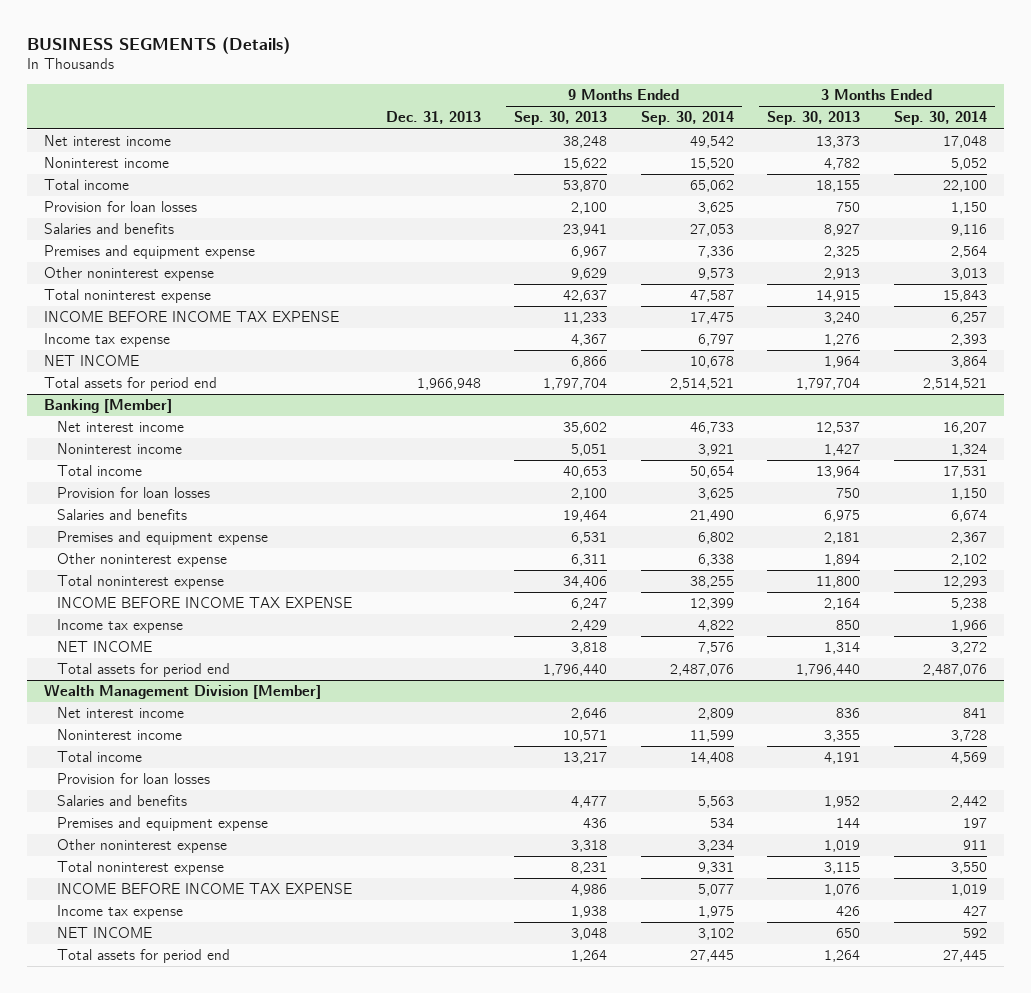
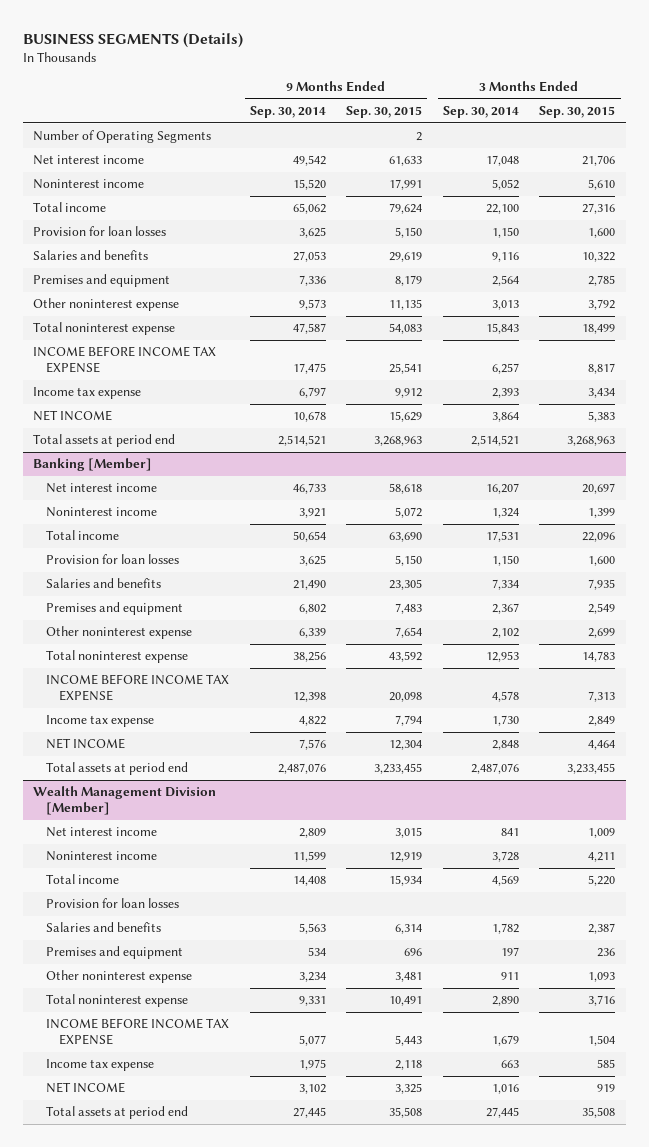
- | Dec. 31, 2013 | 9 Months Ended Sep. 30, 2013 | 9 Months Ended Sep. 30, 2014 | 3 Months Ended Sep. 30, 2013 | 3 Months Ended Sep. 30, 2014
+ | 9 Months Ended Sep. 30, 2014 | 9 Months Ended Sep. 30, 2015 | 3 Months Ended Sep. 30, 2014 | 3 Months Ended Sep. 30, 2015
+ Number of Operating Segments | | 2 | |
- Premises and equipment expense | | 6,967 | 7,336 | 2,325 | 2,564
+ Premises and equipment | 7,336 | 8,179 | 2,564 | 2,785
- Total assets for period end | 1,966,948 | 1,797,704 | 2,514,521 | 1,797,704 | 2,514,521
+ Total assets at period end | 2,514,521 | 3,268,963 | 2,514,521 | 3,268,963
@ Banking [Member]
- Salaries and benefits | | 19,464 | 21,490 | 6,975 | 6,674
- Premises and equipment expense | | 6,531 | 6,802 | 2,181 | 2,367
- Other noninterest expense | | 6,311 | 6,338 | 1,894 | 2,102
- Total noninterest expense | | 34,406 | 38,255 | 11,800 | 12,293
- INCOME BEFORE INCOME TAX EXPENSE | | 6,247 | 12,399 | 2,164 | 5,238
- Income tax expense | | 2,429 | 4,822 | 850 | 1,966
- NET INCOME | | 3,818 | 7,576 | 1,314 | 3,272
- Total assets for period end | | 1,796,440 | 2,487,076 | 1,796,440 | 2,487,076
+ Salaries and benefits | 21,490 | 23,305 | 7,334 | 7,935
+ Premises and equipment | 6,802 | 7,483 | 2,367 | 2,549
+ Other noninterest expense | 6,339 | 7,654 | 2,102 | 2,699
+ Total noninterest expense | 38,256 | 43,592 | 12,953 | 14,783
+ INCOME BEFORE INCOME TAX EXPENSE | 12,398 | 20,098 | 4,578 | 7,313
+ Income tax expense | 4,822 | 7,794 | 1,730 | 2,849
+ NET INCOME | 7,576 | 12,304 | 2,848 | 4,464
+ Total assets at period end | 2,487,076 | 3,233,455 | 2,487,076 | 3,233,455
@ Wealth Management Division [Member]
- Salaries and benefits | | 4,477 | 5,563 | 1,952 | 2,442
- Premises and equipment expense | | 436 | 534 | 144 | 197
+ Salaries and benefits | 5,563 | 6,314 | 1,782 | 2,387
+ Premises and equipment | 534 | 696 | 197 | 236
- Total noninterest expense | | 8,231 | 9,331 | 3,115 | 3,550
- INCOME BEFORE INCOME TAX EXPENSE | | 4,986 | 5,077 | 1,076 | 1,019
- Income tax expense | | 1,938 | 1,975 | 426 | 427
- NET INCOME | | 3,048 | 3,102 | 650 | 592
- Total assets for period end | | 1,264 | 27,445 | 1,264 | 27,445
+ Total noninterest expense | 9,331 | 10,491 | 2,890 | 3,716
+ INCOME BEFORE INCOME TAX EXPENSE | 5,077 | 5,443 | 1,679 | 1,504
+ Income tax expense | 1,975 | 2,118 | 663 | 585
+ NET INCOME | 3,102 | 3,325 | 1,016 | 919
+ Total assets at period end | 27,445 | 35,508 | 27,445 | 35,508

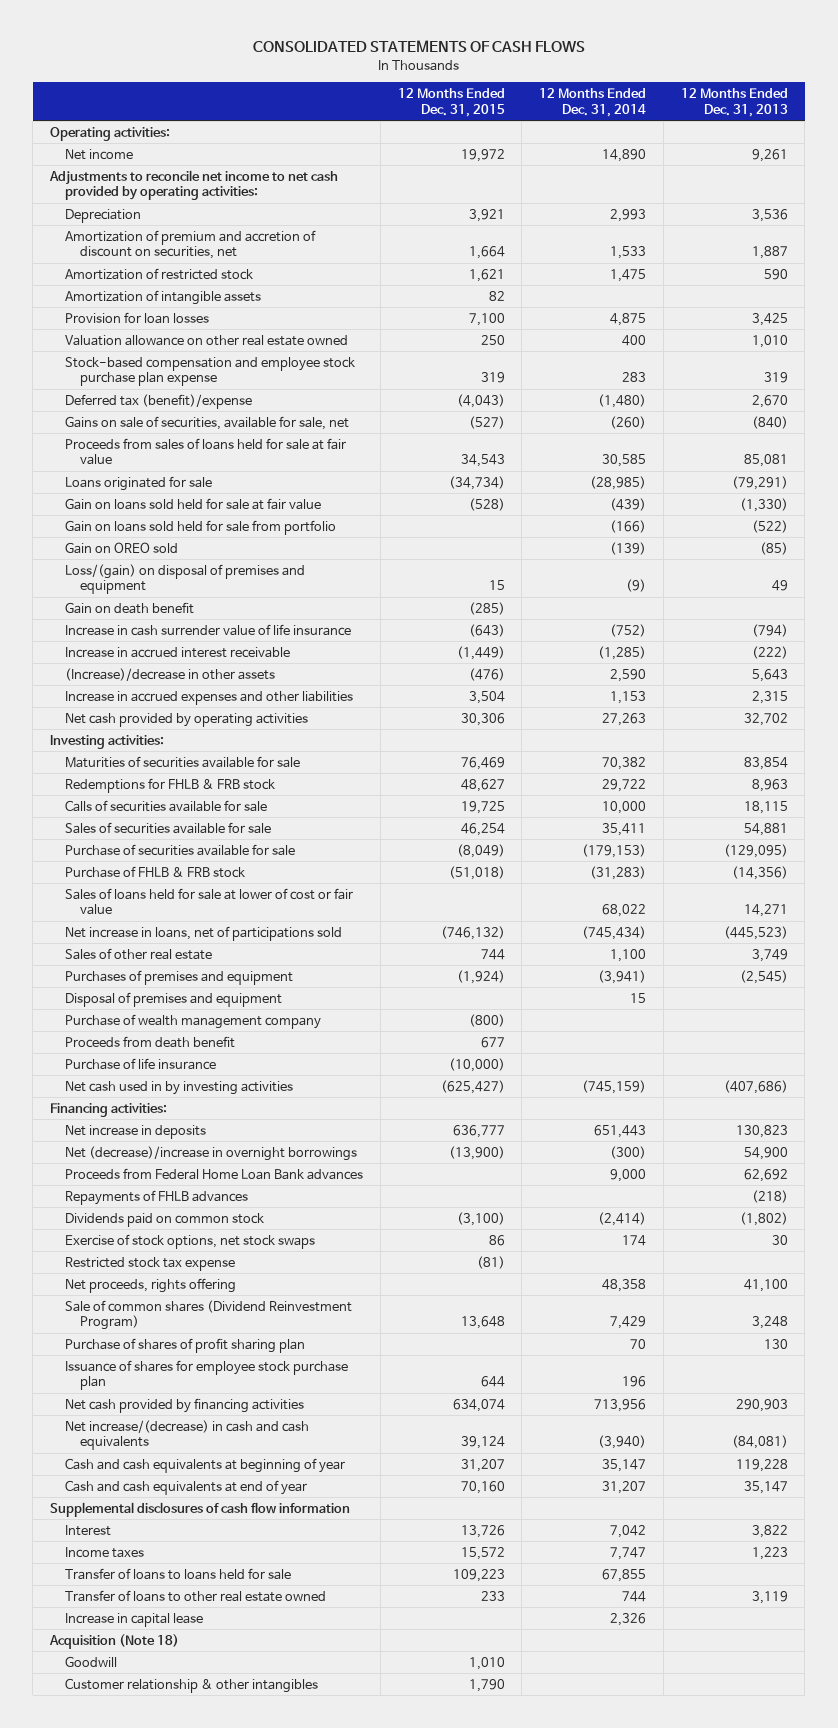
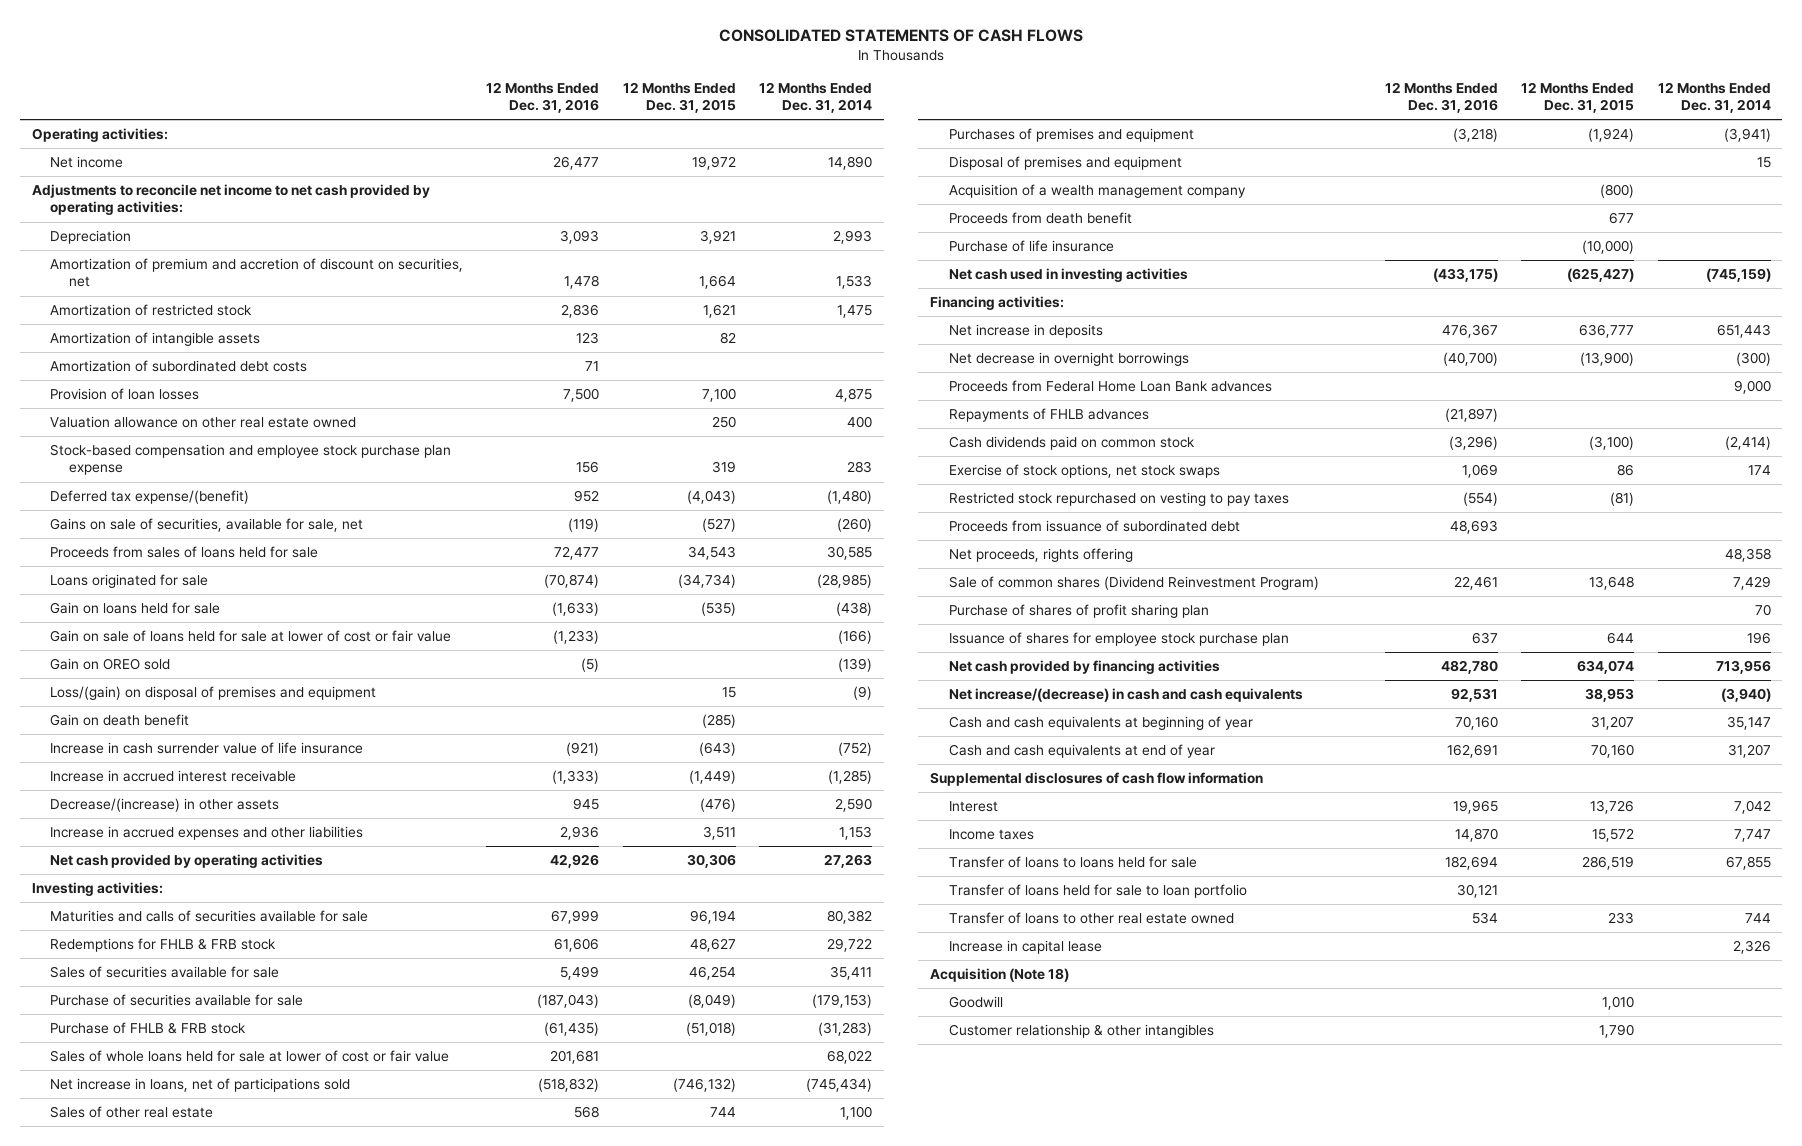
- | 12 Months Ended Dec. 31, 2015 | 12 Months Ended Dec. 31, 2014 | 12 Months Ended Dec. 31, 2013
+ | 12 Months Ended Dec. 31, 2016 | 12 Months Ended Dec. 31, 2015 | 12 Months Ended Dec. 31, 2014
- Provision for loan losses | 7,100 | 4,875 | 3,425
+ Amortization of subordinated debt costs | 71 | |
+ Provision of loan losses | 7,500 | 7,100 | 4,875
- Deferred tax (benefit)/expense | (4,043) | (1,480) | 2,670
+ Deferred tax expense/(benefit) | 952 | (4,043) | (1,480)
- Proceeds from sales of loans held for sale at fair value | 34,543 | 30,585 | 85,081
+ Proceeds from sales of loans held for sale | 72,477 | 34,543 | 30,585
- Gain on loans sold held for sale at fair value | (528) | (439) | (1,330)
- Gain on loans sold held for sale from portfolio | | (166) | (522)
+ Gain on loans held for sale | (1,633) | (535) | (438)
+ Gain on sale of loans held for sale at lower of cost or fair value | (1,233) | | (166)
- (Increase)/decrease in other assets | (476) | 2,590 | 5,643
- Increase in accrued expenses and other liabilities | 3,504 | 1,153 | 2,315
+ Decrease/(increase) in other assets | 945 | (476) | 2,590
+ Increase in accrued expenses and other liabilities | 2,936 | 3,511 | 1,153
- Maturities of securities available for sale | 76,469 | 70,382 | 83,854
+ Maturities and calls of securities available for sale | 67,999 | 96,194 | 80,382
- Calls of securities available for sale | 19,725 | 10,000 | 18,115
- Sales of loans held for sale at lower of cost or fair value | | 68,022 | 14,271
+ Sales of whole loans held for sale at lower of cost or fair value | 201,681 | | 68,022
- Purchase of wealth management company | (800) | |
+ Acquisition of a wealth management company | | (800) |
- Net cash used in by investing activities | (625,427) | (745,159) | (407,686)
+ Net cash used in investing activities | (433,175) | (625,427) | (745,159)
- Net (decrease)/increase in overnight borrowings | (13,900) | (300) | 54,900
+ Net decrease in overnight borrowings | (40,700) | (13,900) | (300)
- Dividends paid on common stock | (3,100) | (2,414) | (1,802)
+ Cash dividends paid on common stock | (3,296) | (3,100) | (2,414)
- Restricted stock tax expense | (81) | |
+ Restricted stock repurchased on vesting to pay taxes | (554) | (81) |
+ Proceeds from issuance of subordinated debt | 48,693 | |
- Net increase/(decrease) in cash and cash equivalents | 39,124 | (3,940) | (84,081)
+ Net increase/(decrease) in cash and cash equivalents | 92,531 | 38,953 | (3,940)
- Transfer of loans to loans held for sale | 109,223 | 67,855 |
+ Transfer of loans to loans held for sale | 182,694 | 286,519 | 67,855
+ Transfer of loans held for sale to loan portfolio | 30,121 | |

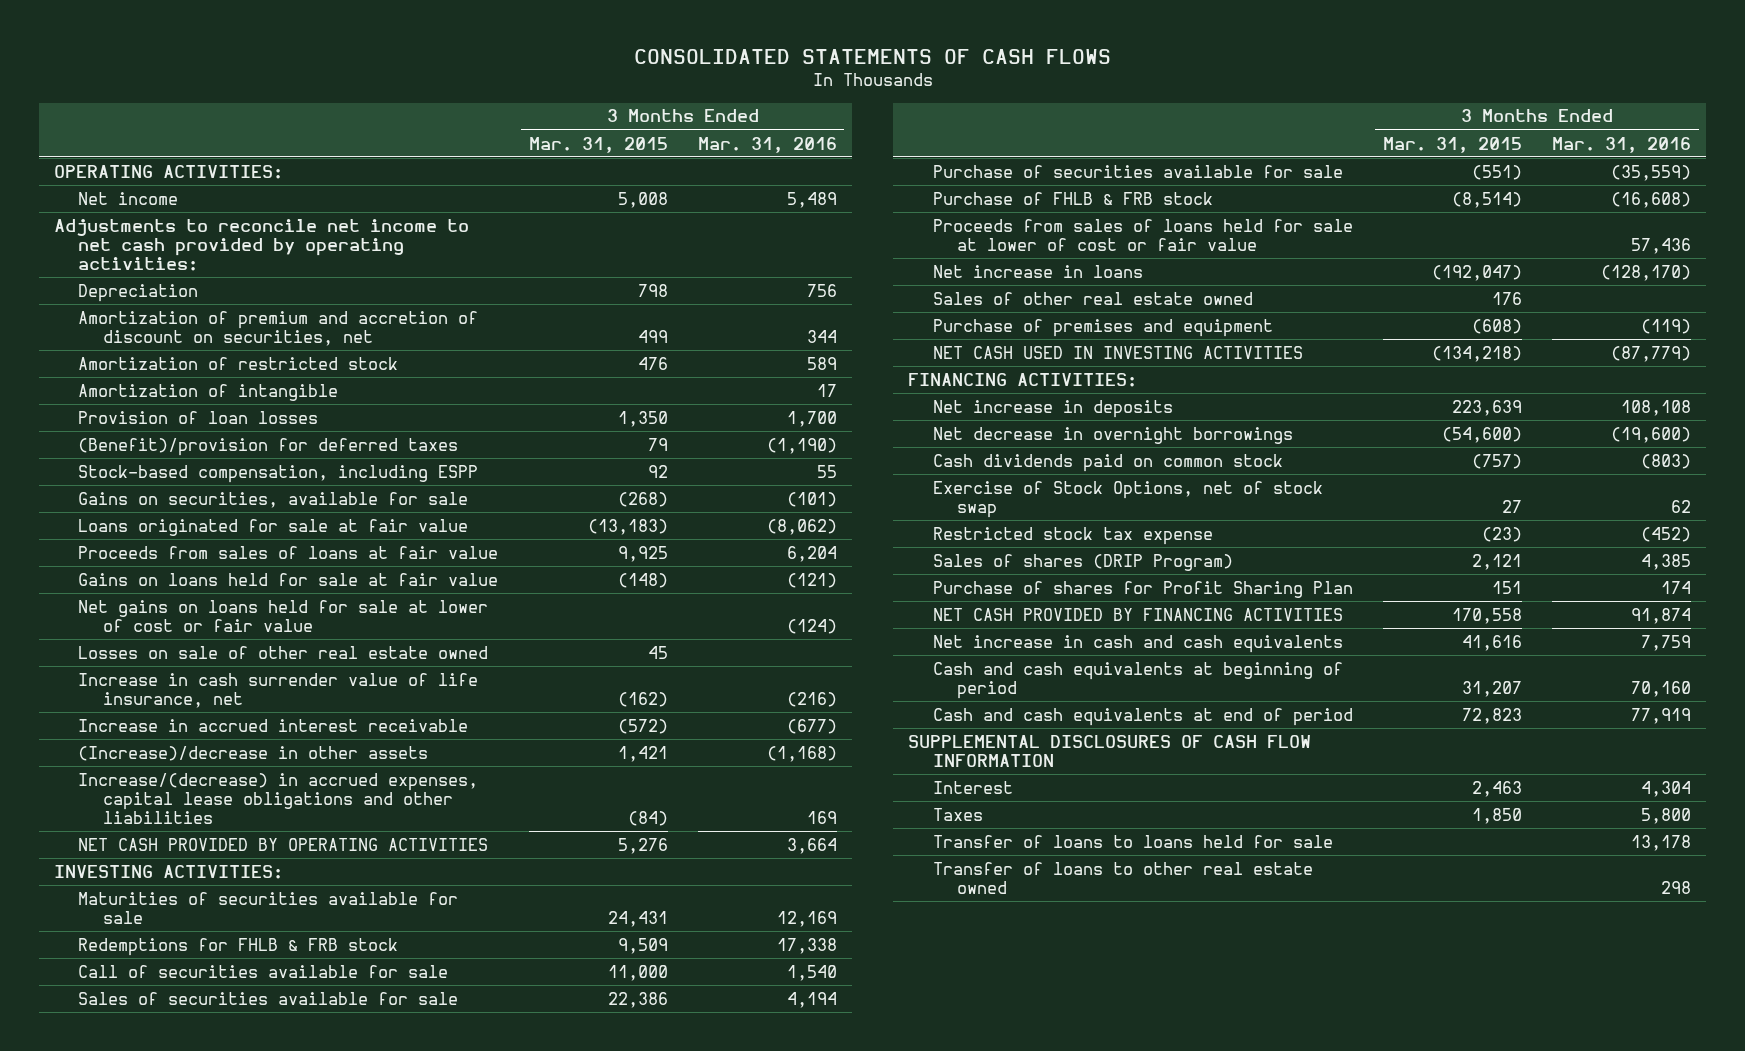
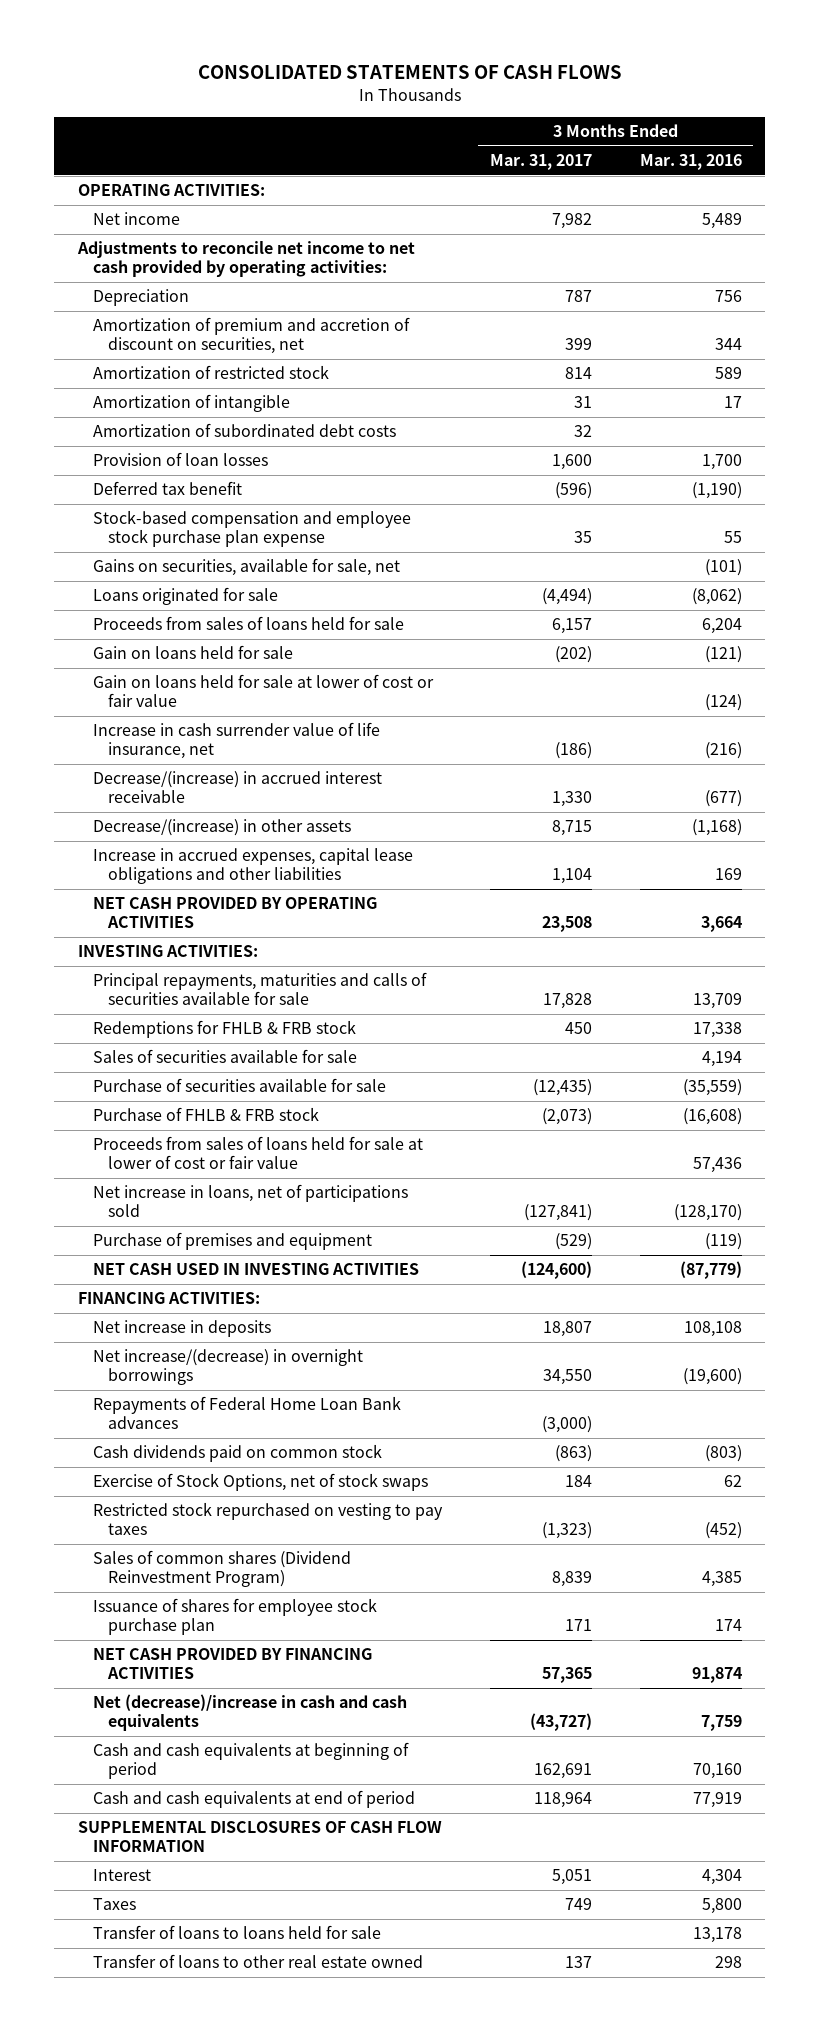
- | 3 Months Ended Mar. 31, 2015 | 3 Months Ended Mar. 31, 2016
+ | 3 Months Ended Mar. 31, 2017 | 3 Months Ended Mar. 31, 2016
+ Amortization of subordinated debt costs | 32 |
- (Benefit)/provision for deferred taxes | 79 | (1,190)
- Stock-based compensation, including ESPP | 92 | 55
- Gains on securities, available for sale | (268) | (101)
- Loans originated for sale at fair value | (13,183) | (8,062)
- Proceeds from sales of loans at fair value | 9,925 | 6,204
- Gains on loans held for sale at fair value | (148) | (121)
- Net gains on loans held for sale at lower of cost or fair value | | (124)
- Losses on sale of other real estate owned | 45 |
+ Deferred tax benefit | (596) | (1,190)
+ Stock-based compensation and employee stock purchase plan expense | 35 | 55
+ Gains on securities, available for sale, net | | (101)
+ Loans originated for sale | (4,494) | (8,062)
+ Proceeds from sales of loans held for sale | 6,157 | 6,204
+ Gain on loans held for sale | (202) | (121)
+ Gain on loans held for sale at lower of cost or fair value | | (124)
- Increase in accrued interest receivable | (572) | (677)
- (Increase)/decrease in other assets | 1,421 | (1,168)
- Increase/(decrease) in accrued expenses, capital lease obligations and other liabilities | (84) | 169
+ Decrease/(increase) in accrued interest receivable | 1,330 | (677)
+ Decrease/(increase) in other assets | 8,715 | (1,168)
+ Increase in accrued expenses, capital lease obligations and other liabilities | 1,104 | 169
- Maturities of securities available for sale | 24,431 | 12,169
+ Principal repayments, maturities and calls of securities available for sale | 17,828 | 13,709
- Call of securities available for sale | 11,000 | 1,540
- Net increase in loans | (192,047) | (128,170)
- Sales of other real estate owned | 176 |
+ Net increase in loans, net of participations sold | (127,841) | (128,170)
- Net decrease in overnight borrowings | (54,600) | (19,600)
+ Net increase/(decrease) in overnight borrowings | 34,550 | (19,600)
+ Repayments of Federal Home Loan Bank advances | (3,000) |
- Exercise of Stock Options, net of stock swap | 27 | 62
- Restricted stock tax expense | (23) | (452)
- Sales of shares (DRIP Program) | 2,121 | 4,385
- Purchase of shares for Profit Sharing Plan | 151 | 174
+ Exercise of Stock Options, net of stock swaps | 184 | 62
+ Restricted stock repurchased on vesting to pay taxes | (1,323) | (452)
+ Sales of common shares (Dividend Reinvestment Program) | 8,839 | 4,385
+ Issuance of shares for employee stock purchase plan | 171 | 174
- Net increase in cash and cash equivalents | 41,616 | 7,759
+ Net (decrease)/increase in cash and cash equivalents | (43,727) | 7,759

